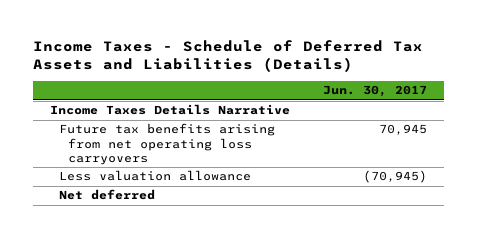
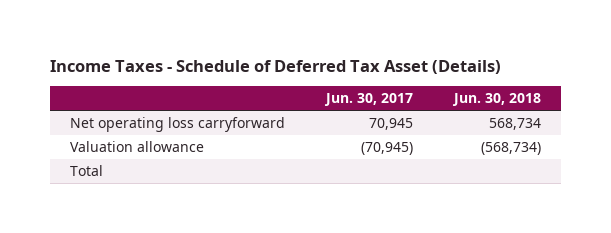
- Income Taxes - Schedule of Deferred Tax Assets and Liabilities (Details)
+ Income Taxes - Schedule of Deferred Tax Asset (Details)
- | Jun. 30, 2017
+ | Jun. 30, 2017 | Jun. 30, 2018
- Income Taxes Details Narrative
- Future tax benefits arising from net operating loss carryovers | 70,945
- Less valuation allowance | (70,945)
- Net deferred
+ Net operating loss carryforward | 70,945 | 568,734
+ Valuation allowance | (70,945) | (568,734)
+ Total

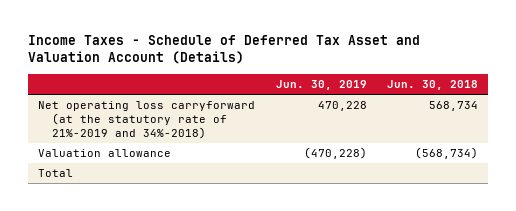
- Income Taxes - Schedule of Deferred Tax Asset (Details)
+ Income Taxes - Schedule of Deferred Tax Asset and Valuation Account (Details)
- | Jun. 30, 2017 | Jun. 30, 2018
+ | Jun. 30, 2019 | Jun. 30, 2018
- Net operating loss carryforward | 70,945 | 568,734
+ Net operating loss carryforward (at the statutory rate of 21%-2019 and 34%-2018) | 470,228 | 568,734

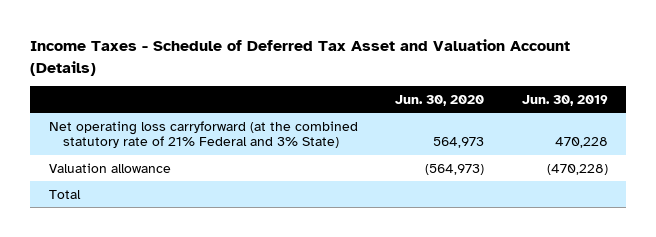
- | Jun. 30, 2019 | Jun. 30, 2018
+ | Jun. 30, 2020 | Jun. 30, 2019
- Net operating loss carryforward (at the statutory rate of 21%-2019 and 34%-2018) | 470,228 | 568,734
+ Net operating loss carryforward (at the combined statutory rate of 21% Federal and 3% State) | 564,973 | 470,228

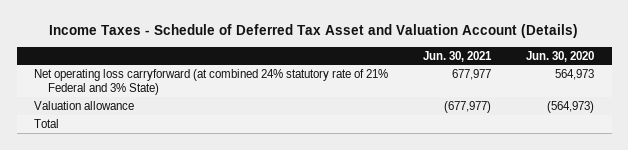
- | Jun. 30, 2020 | Jun. 30, 2019
+ | Jun. 30, 2021 | Jun. 30, 2020
- Net operating loss carryforward (at the combined statutory rate of 21% Federal and 3% State) | 564,973 | 470,228
+ Net operating loss carryforward (at combined 24% statutory rate of 21% Federal and 3% State) | 677,977 | 564,973

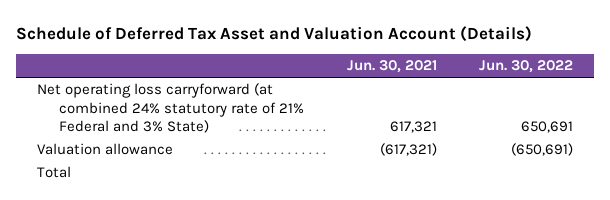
- Income Taxes - Schedule of Deferred Tax Asset and Valuation Account (Details)
+ Schedule of Deferred Tax Asset and Valuation Account (Details)
- | Jun. 30, 2021 | Jun. 30, 2020
+ | Jun. 30, 2021 | Jun. 30, 2022
- Net operating loss carryforward (at combined 24% statutory rate of 21% Federal and 3% State) | 677,977 | 564,973
- Valuation allowance | (677,977) | (564,973)
+ Net operating loss carryforward (at combined 24% statutory rate of 21% Federal and 3% State) | 617,321 | 650,691
+ Valuation allowance | (617,321) | (650,691)

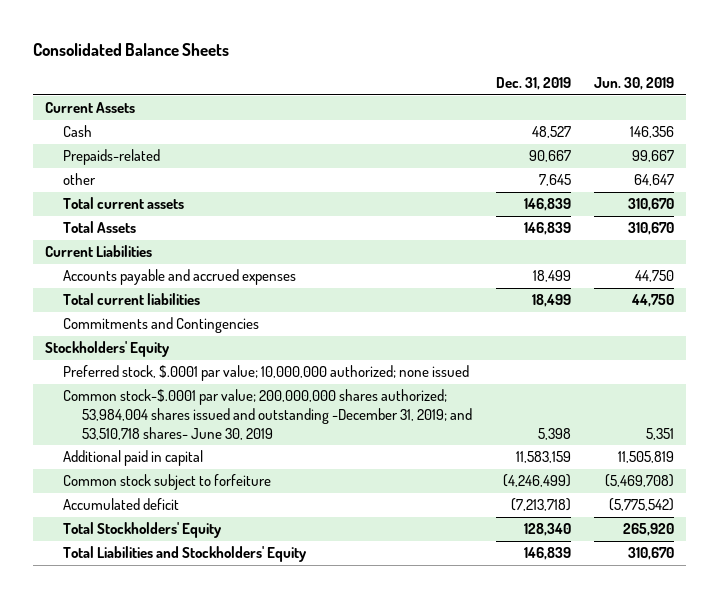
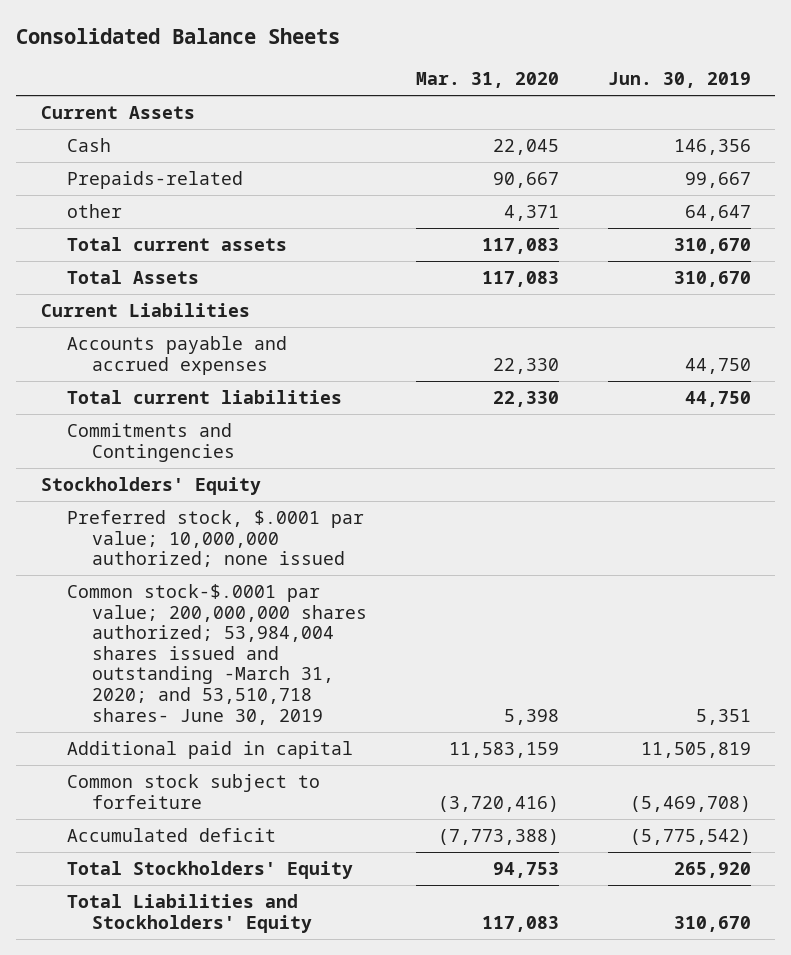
- | Dec. 31, 2019 | Jun. 30, 2019
+ | Mar. 31, 2020 | Jun. 30, 2019
- Common stock-$.0001 par value; 200,000,000 shares authorized; 53,984,004 shares issued and outstanding -December 31, 2019; and 53,510,718 shares- June 30, 2019 | 5,398 | 5,351
+ Common stock-$.0001 par value; 200,000,000 shares authorized; 53,984,004 shares issued and outstanding -March 31, 2020; and 53,510,718 shares- June 30, 2019 | 5,398 | 5,351

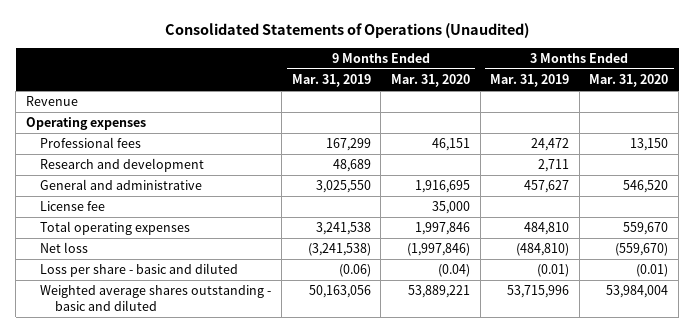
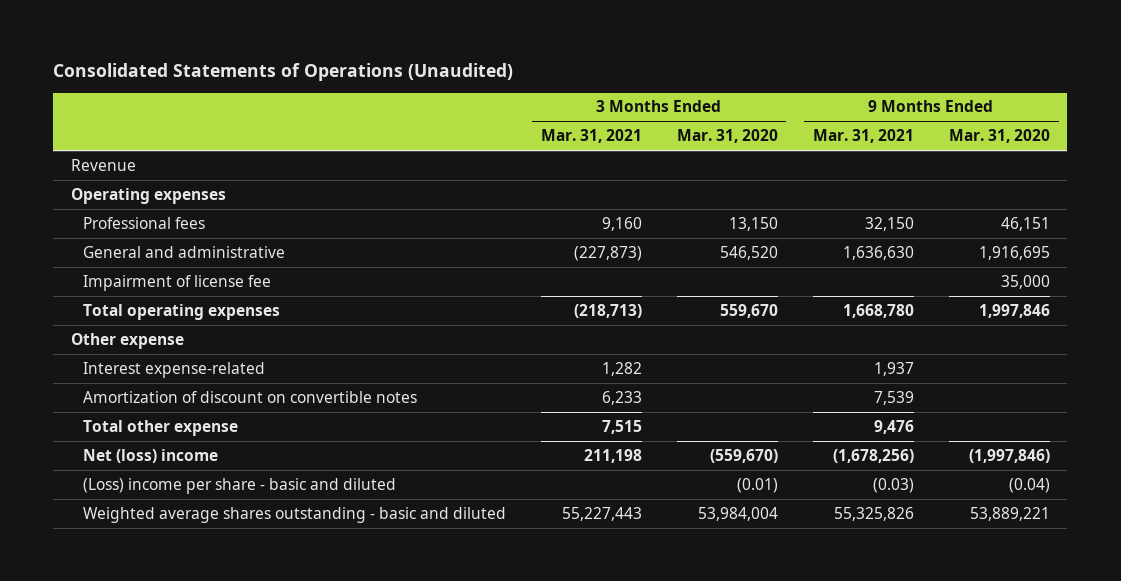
- | 9 Months Ended Mar. 31, 2019 | 9 Months Ended Mar. 31, 2020 | 3 Months Ended Mar. 31, 2019 | 3 Months Ended Mar. 31, 2020
+ | 3 Months Ended Mar. 31, 2021 | 3 Months Ended Mar. 31, 2020 | 9 Months Ended Mar. 31, 2021 | 9 Months Ended Mar. 31, 2020
- Research and development | 48,689 | | 2,711 |
- License fee | | 35,000 | |
+ Impairment of license fee | | | | 35,000
- Net loss | (3,241,538) | (1,997,846) | (484,810) | (559,670)
- Loss per share - basic and diluted | (0.06) | (0.04) | (0.01) | (0.01)
+ Other expense
+ Interest expense-related | 1,282 | | 1,937 |
+ Amortization of discount on convertible notes | 6,233 | | 7,539 |
+ Total other expense | 7,515 | | 9,476 |
+ Net (loss) income | 211,198 | (559,670) | (1,678,256) | (1,997,846)
+ (Loss) income per share - basic and diluted | | (0.01) | (0.03) | (0.04)

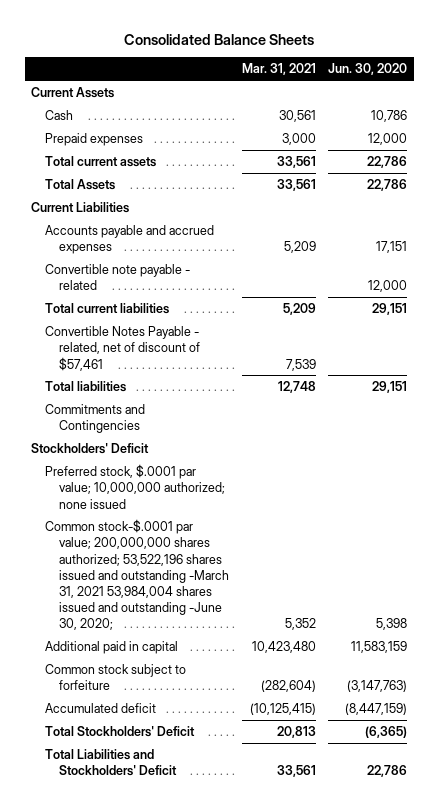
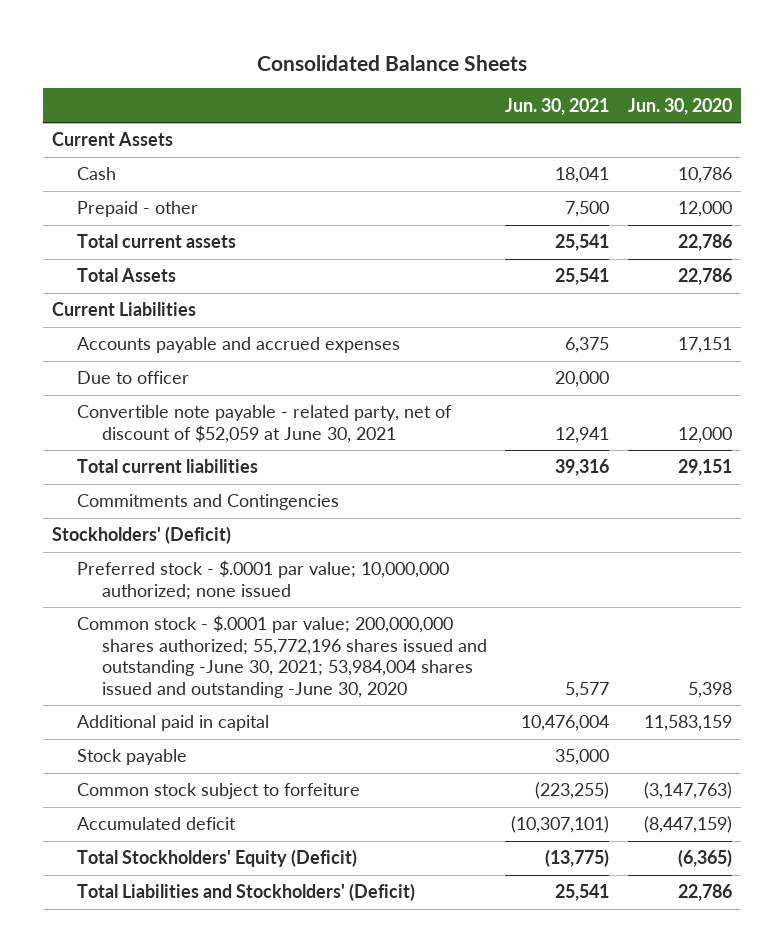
- | Mar. 31, 2021 | Jun. 30, 2020
+ | Jun. 30, 2021 | Jun. 30, 2020
- Prepaid expenses | 3,000 | 12,000
+ Prepaid - other | 7,500 | 12,000
- Convertible note payable - related | | 12,000
+ Due to officer | 20,000 |
+ Convertible note payable - related party, net of discount of $52,059 at June 30, 2021 | 12,941 | 12,000
- Convertible Notes Payable - related, net of discount of $57,461 | 7,539 |
- Total liabilities | 12,748 | 29,151
- Stockholders' Deficit
- Preferred stock, $.0001 par value; 10,000,000 authorized; none issued
- Common stock-$.0001 par value; 200,000,000 shares authorized; 53,522,196 shares issued and outstanding -March 31, 2021 53,984,004 shares issued and outstanding -June 30, 2020; | 5,352 | 5,398
+ Stockholders' (Deficit)
+ Preferred stock - $.0001 par value; 10,000,000 authorized; none issued
+ Common stock - $.0001 par value; 200,000,000 shares authorized; 55,772,196 shares issued and outstanding -June 30, 2021; 53,984,004 shares issued and outstanding -June 30, 2020 | 5,577 | 5,398
+ Stock payable | 35,000 |
- Total Stockholders' Deficit | 20,813 | (6,365)
- Total Liabilities and Stockholders' Deficit | 33,561 | 22,786
+ Total Stockholders' Equity (Deficit) | (13,775) | (6,365)
+ Total Liabilities and Stockholders' (Deficit) | 25,541 | 22,786

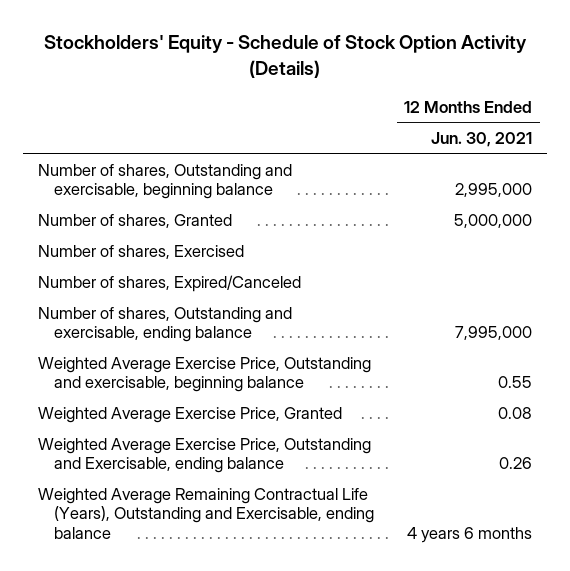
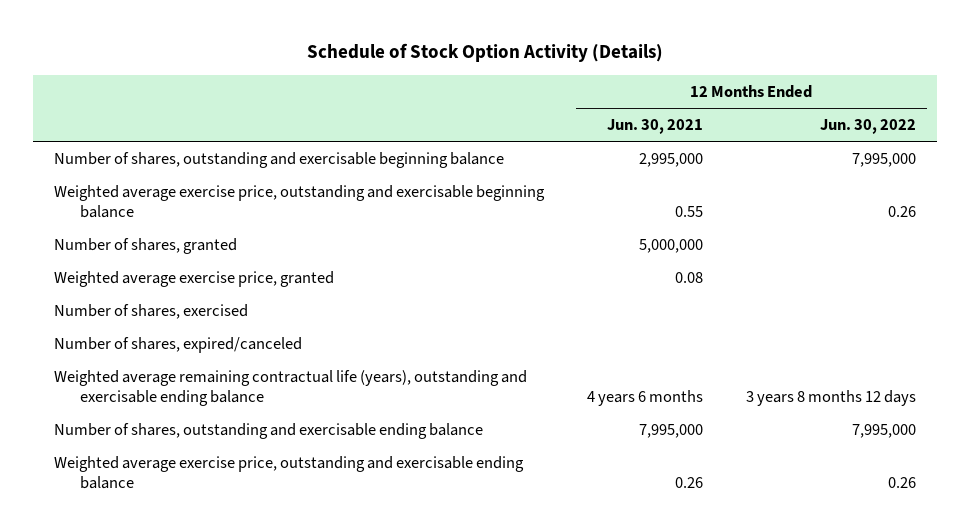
- Stockholders' Equity - Schedule of Stock Option Activity (Details)
+ Schedule of Stock Option Activity (Details)
- | 12 Months Ended Jun. 30, 2021
+ | 12 Months Ended Jun. 30, 2021 | 12 Months Ended Jun. 30, 2022
- Number of shares, Outstanding and exercisable, beginning balance | 2,995,000
- Number of shares, Granted | 5,000,000
- Number of shares, Exercised
- Number of shares, Expired/Canceled
- Number of shares, Outstanding and exercisable, ending balance | 7,995,000
- Weighted Average Exercise Price, Outstanding and exercisable, beginning balance | 0.55
- Weighted Average Exercise Price, Granted | 0.08
- Weighted Average Exercise Price, Outstanding and Exercisable, ending balance | 0.26
- Weighted Average Remaining Contractual Life (Years), Outstanding and Exercisable, ending balance | 4 years 6 months
+ Number of shares, outstanding and exercisable beginning balance | 2,995,000 | 7,995,000
+ Weighted average exercise price, outstanding and exercisable beginning balance | 0.55 | 0.26
+ Number of shares, granted | 5,000,000 |
+ Weighted average exercise price, granted | 0.08 |
+ Number of shares, exercised
+ Number of shares, expired/canceled
+ Weighted average remaining contractual life (years), outstanding and exercisable ending balance | 4 years 6 months | 3 years 8 months 12 days
+ Number of shares, outstanding and exercisable ending balance | 7,995,000 | 7,995,000
+ Weighted average exercise price, outstanding and exercisable ending balance | 0.26 | 0.26

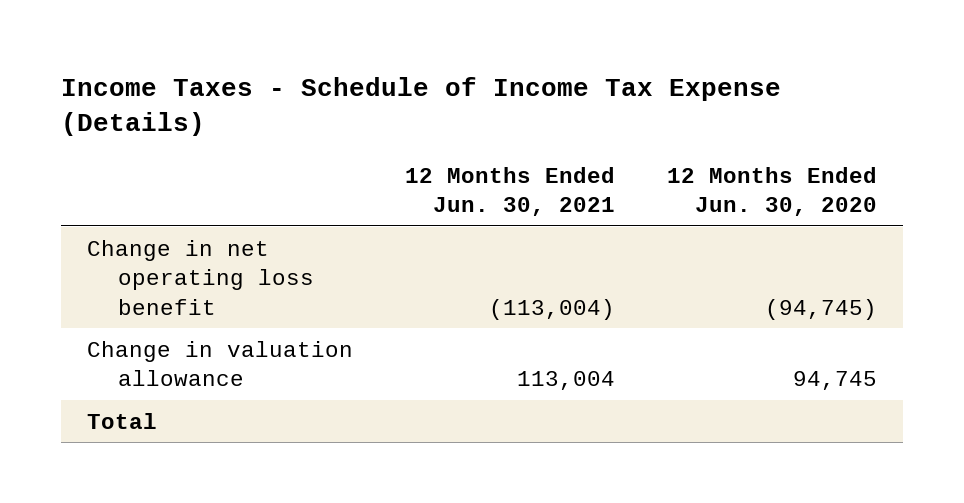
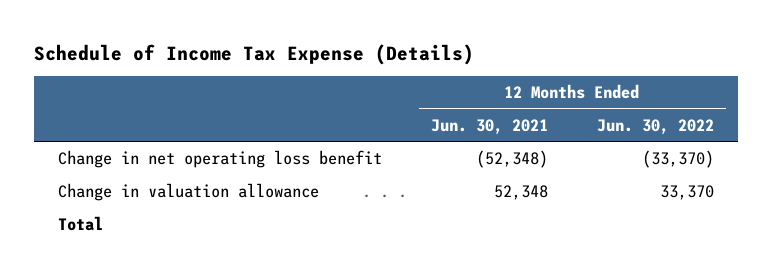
- Income Taxes - Schedule of Income Tax Expense (Details)
+ Schedule of Income Tax Expense (Details)
- | 12 Months Ended Jun. 30, 2021 | 12 Months Ended Jun. 30, 2020
+ | 12 Months Ended Jun. 30, 2021 | 12 Months Ended Jun. 30, 2022
- Change in net operating loss benefit | (113,004) | (94,745)
- Change in valuation allowance | 113,004 | 94,745
+ Change in net operating loss benefit | (52,348) | (33,370)
+ Change in valuation allowance | 52,348 | 33,370

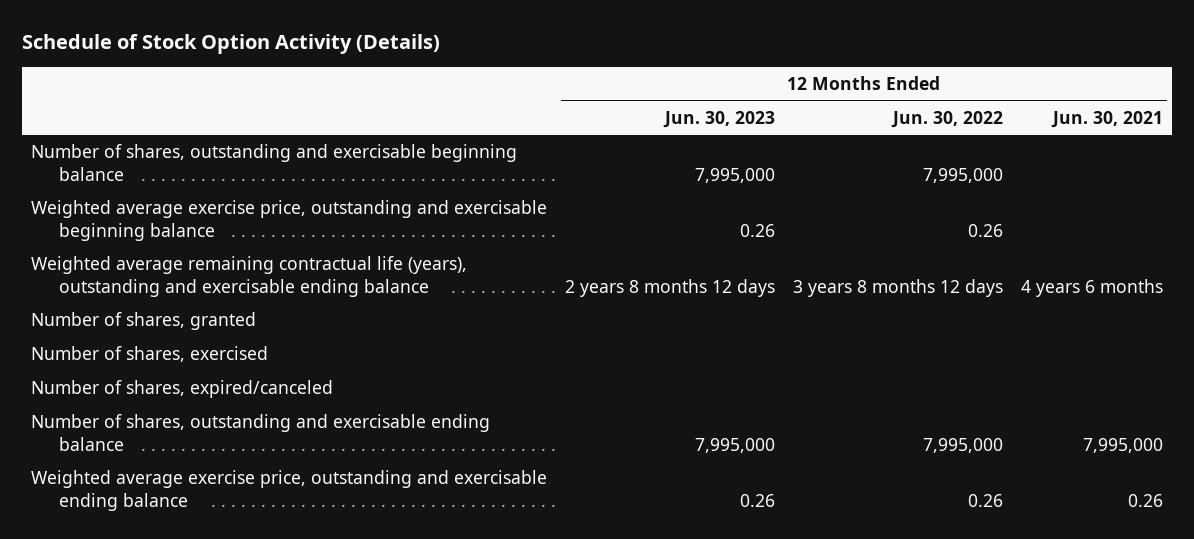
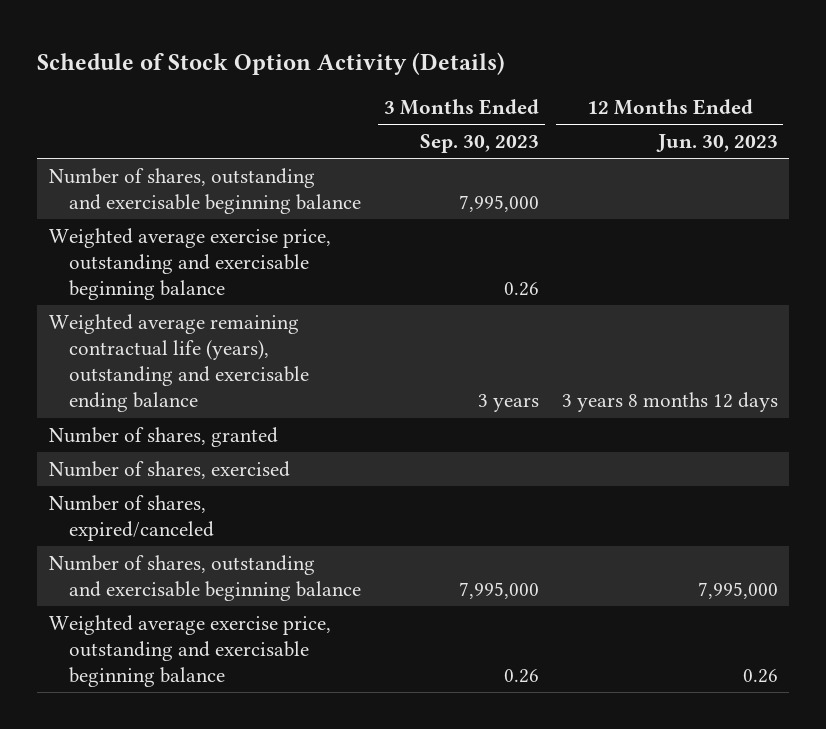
- | 12 Months Ended Jun. 30, 2023 | 12 Months Ended Jun. 30, 2022 | 12 Months Ended Jun. 30, 2021
+ | 3 Months Ended Sep. 30, 2023 | 12 Months Ended Jun. 30, 2023
- Weighted average remaining contractual life (years), outstanding and exercisable ending balance | 2 years 8 months 12 days | 3 years 8 months 12 days | 4 years 6 months
+ Number of shares, outstanding and exercisable beginning balance | 7,995,000 |
+ Weighted average exercise price, outstanding and exercisable beginning balance | 0.26 |
+ Weighted average remaining contractual life (years), outstanding and exercisable ending balance | 3 years | 3 years 8 months 12 days
- Number of shares, outstanding and exercisable ending balance | 7,995,000 | 7,995,000 | 7,995,000
- Weighted average exercise price, outstanding and exercisable ending balance | 0.26 | 0.26 | 0.26
moved down: Number of shares, outstanding and exercisable beginning balance | 7,995,000 | 7,995,000
moved down: Weighted average exercise price, outstanding and exercisable beginning balance | 0.26 | 0.26

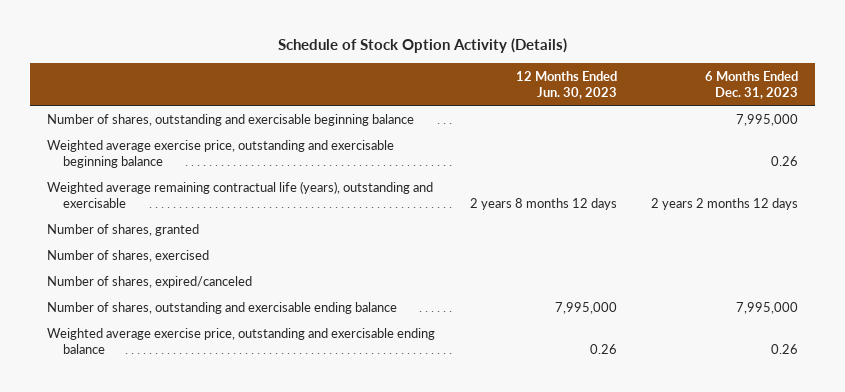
- | 3 Months Ended Sep. 30, 2023 | 12 Months Ended Jun. 30, 2023
+ | 12 Months Ended Jun. 30, 2023 | 6 Months Ended Dec. 31, 2023
- Weighted average remaining contractual life (years), outstanding and exercisable ending balance | 3 years | 3 years 8 months 12 days
+ Weighted average remaining contractual life (years), outstanding and exercisable | 2 years 8 months 12 days | 2 years 2 months 12 days
- Number of shares, outstanding and exercisable beginning balance | 7,995,000 | 7,995,000
- Weighted average exercise price, outstanding and exercisable beginning balance | 0.26 | 0.26
+ Number of shares, outstanding and exercisable ending balance | 7,995,000 | 7,995,000
+ Weighted average exercise price, outstanding and exercisable ending balance | 0.26 | 0.26

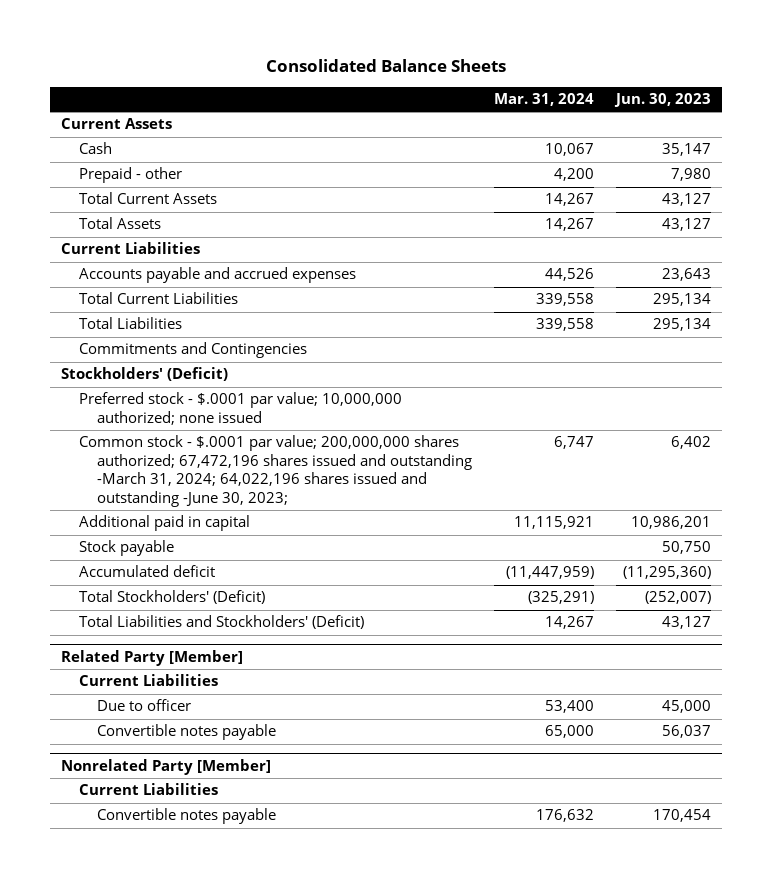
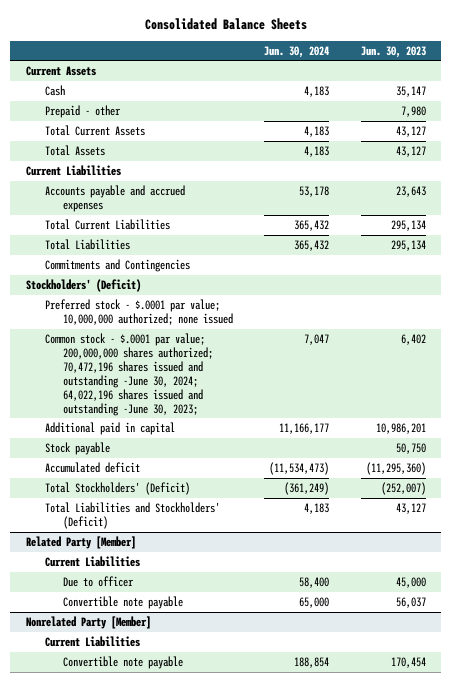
- | Mar. 31, 2024 | Jun. 30, 2023
+ | Jun. 30, 2024 | Jun. 30, 2023
- Common stock - $.0001 par value; 200,000,000 shares authorized; 67,472,196 shares issued and outstanding -March 31, 2024; 64,022,196 shares issued and outstanding -June 30, 2023; | 6,747 | 6,402
+ Common stock - $.0001 par value; 200,000,000 shares authorized; 70,472,196 shares issued and outstanding -June 30, 2024; 64,022,196 shares issued and outstanding -June 30, 2023; | 7,047 | 6,402
@ Related Party [Member]
- Convertible notes payable | 65,000 | 56,037
+ Convertible note payable | 65,000 | 56,037
@ Nonrelated Party [Member]
- Convertible notes payable | 176,632 | 170,454
+ Convertible note payable | 188,854 | 170,454

